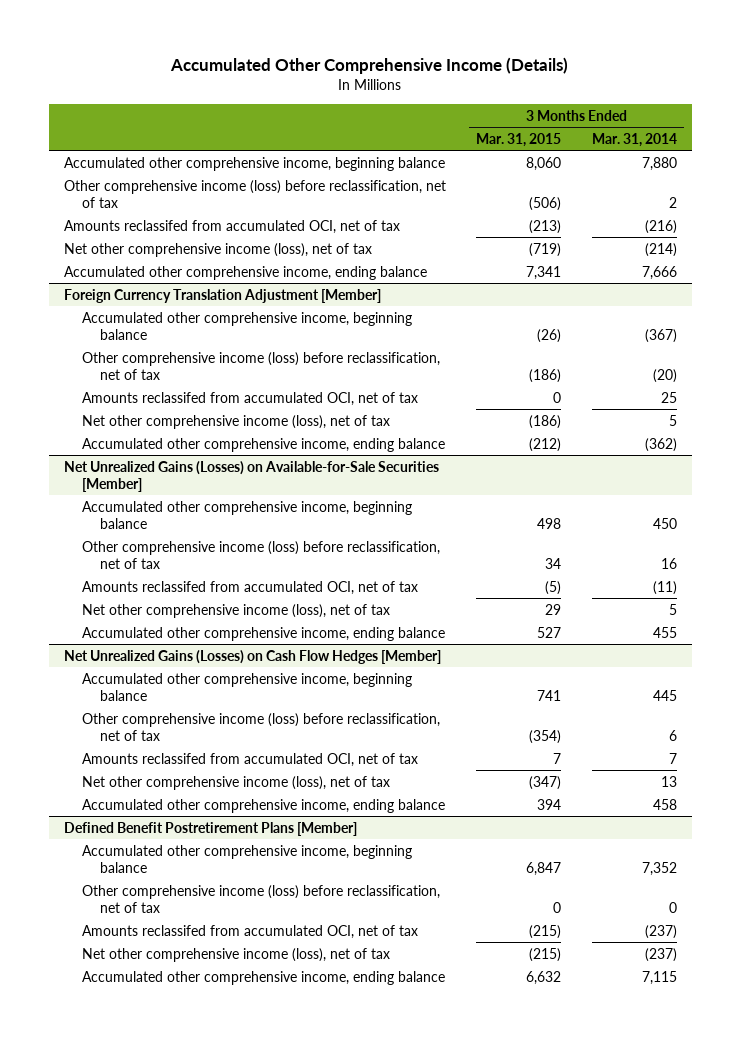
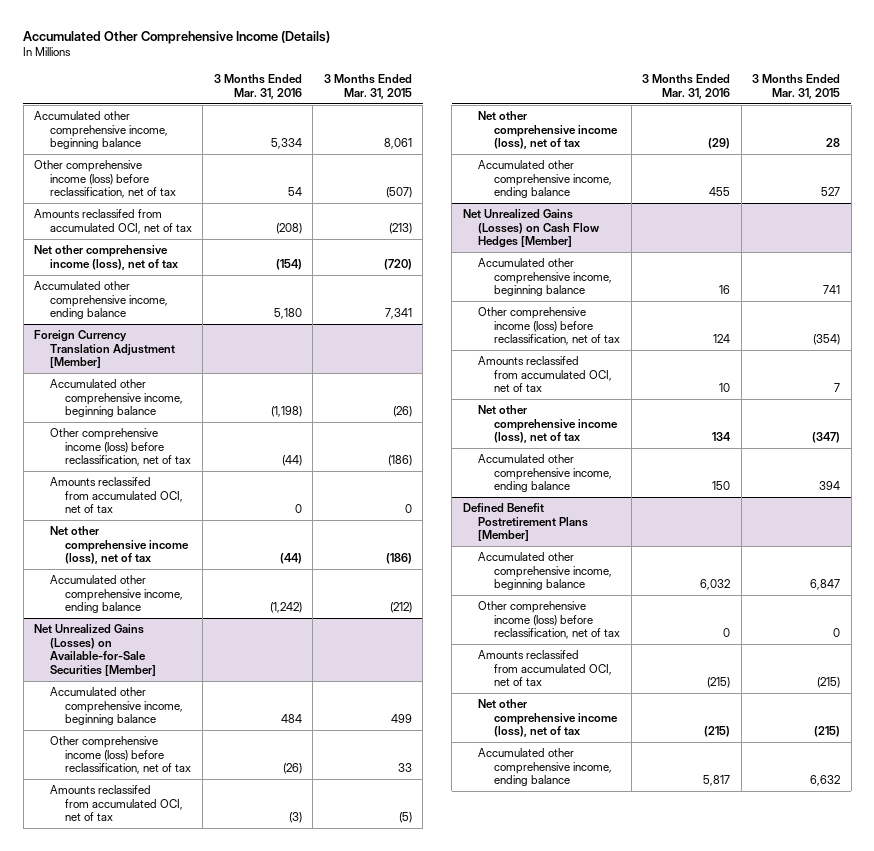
- | 3 Months Ended Mar. 31, 2015 | 3 Months Ended Mar. 31, 2014
+ | 3 Months Ended Mar. 31, 2016 | 3 Months Ended Mar. 31, 2015
- Accumulated other comprehensive income, beginning balance | 8,060 | 7,880
- Other comprehensive income (loss) before reclassification, net of tax | (506) | 2
+ Accumulated other comprehensive income, beginning balance | 5,334 | 8,061
+ Other comprehensive income (loss) before reclassification, net of tax | 54 | (507)
- Net other comprehensive income (loss), net of tax | (719) | (214)
+ Net other comprehensive income (loss), net of tax | (154) | (720)
@ Net Unrealized Gains (Losses) on Available-for-Sale Securities [Member]
- Accumulated other comprehensive income, beginning balance | 498 | 450
- Other comprehensive income (loss) before reclassification, net of tax | 34 | 16
+ Accumulated other comprehensive income, beginning balance | 484 | 499
+ Other comprehensive income (loss) before reclassification, net of tax | (26) | 33
- Net other comprehensive income (loss), net of tax | 29 | 5
+ Net other comprehensive income (loss), net of tax | (29) | 28

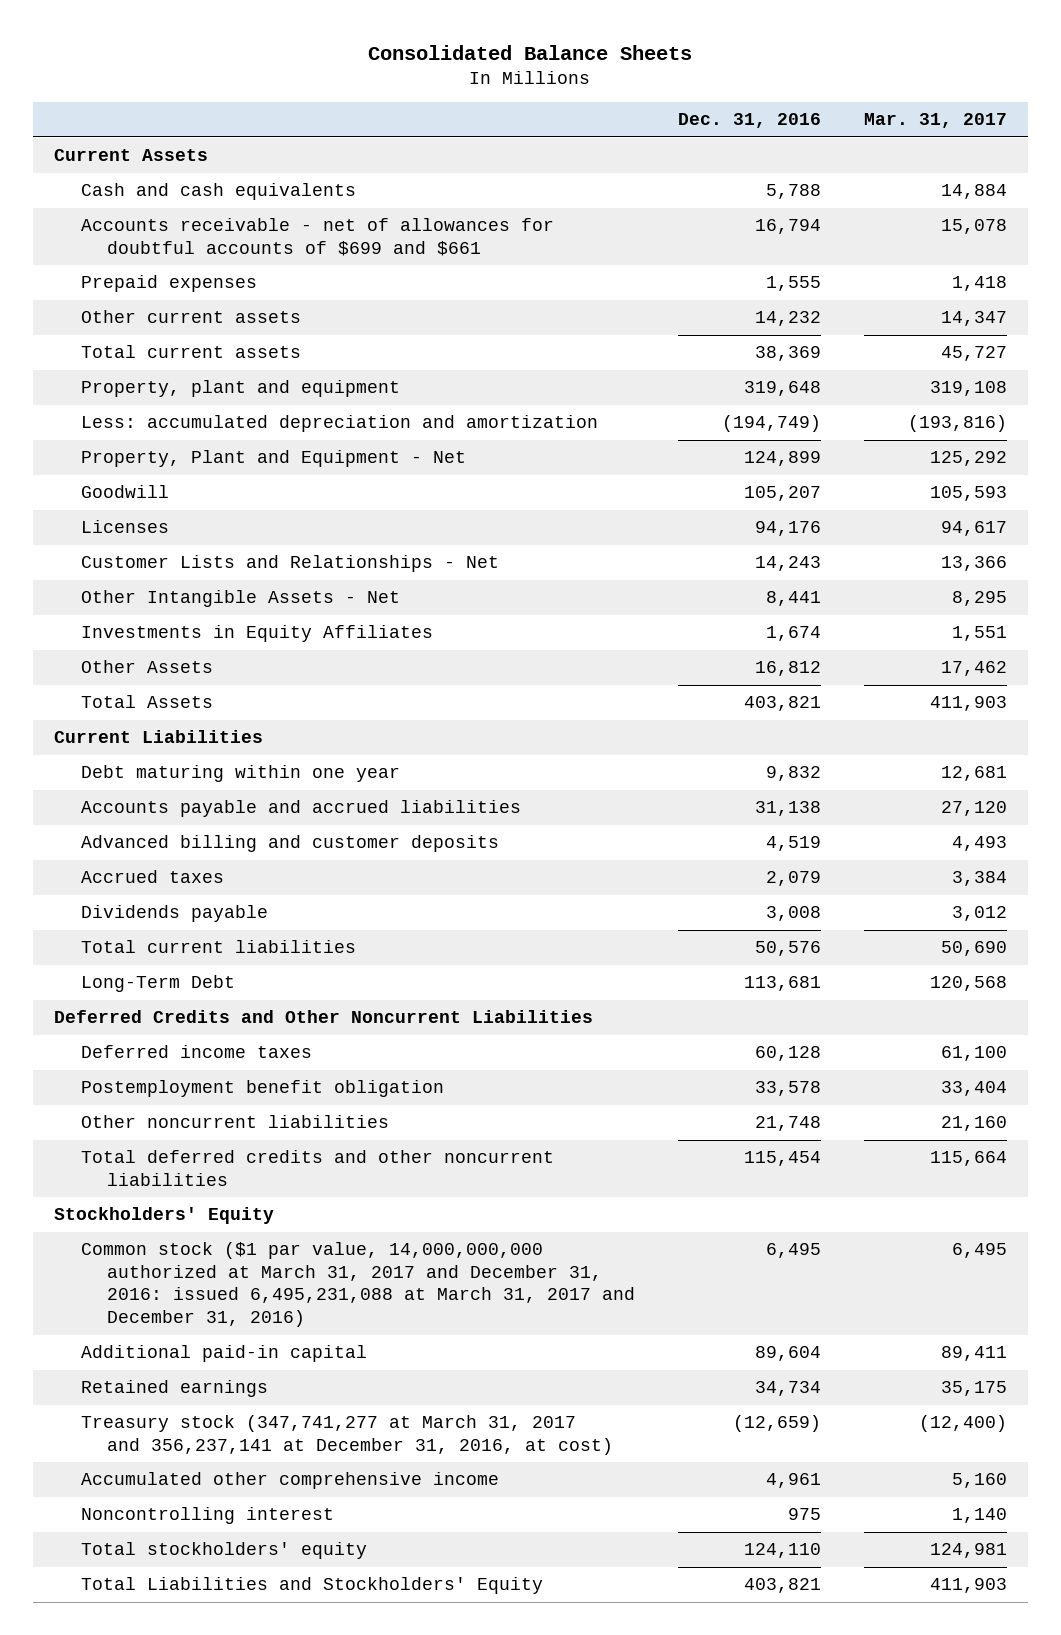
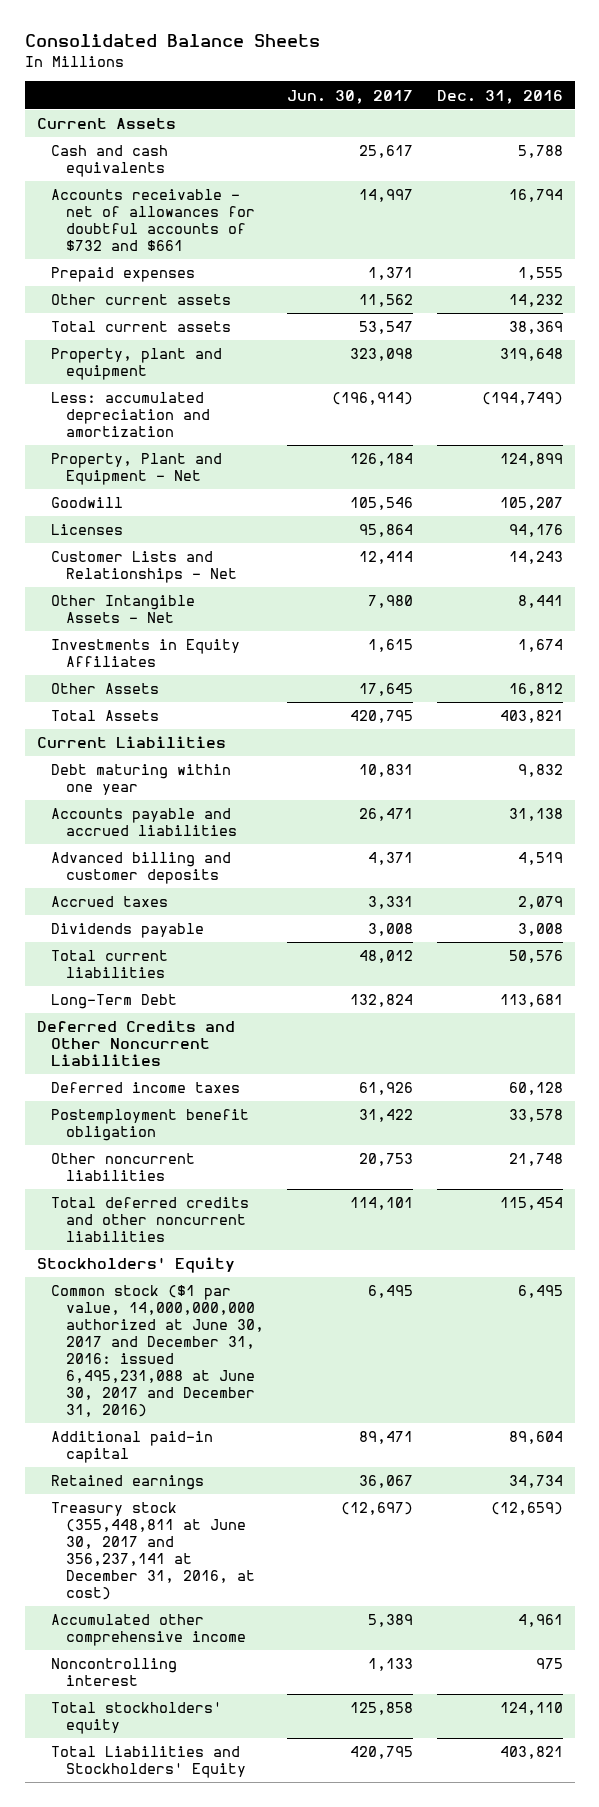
- | Dec. 31, 2016 | Mar. 31, 2017
+ | Jun. 30, 2017 | Dec. 31, 2016
- Accounts receivable - net of allowances for doubtful accounts of $699 and $661 | 16,794 | 15,078
+ Accounts receivable - net of allowances for doubtful accounts of $732 and $661 | 14,997 | 16,794
- Common stock ($1 par value, 14,000,000,000 authorized at March 31, 2017 and December 31, 2016: issued 6,495,231,088 at March 31, 2017 and December 31, 2016) | 6,495 | 6,495
+ Common stock ($1 par value, 14,000,000,000 authorized at June 30, 2017 and December 31, 2016: issued 6,495,231,088 at June 30, 2017 and December 31, 2016) | 6,495 | 6,495
- Treasury stock (347,741,277 at March 31, 2017 and 356,237,141 at December 31, 2016, at cost) | (12,659) | (12,400)
+ Treasury stock (355,448,811 at June 30, 2017 and 356,237,141 at December 31, 2016, at cost) | (12,697) | (12,659)

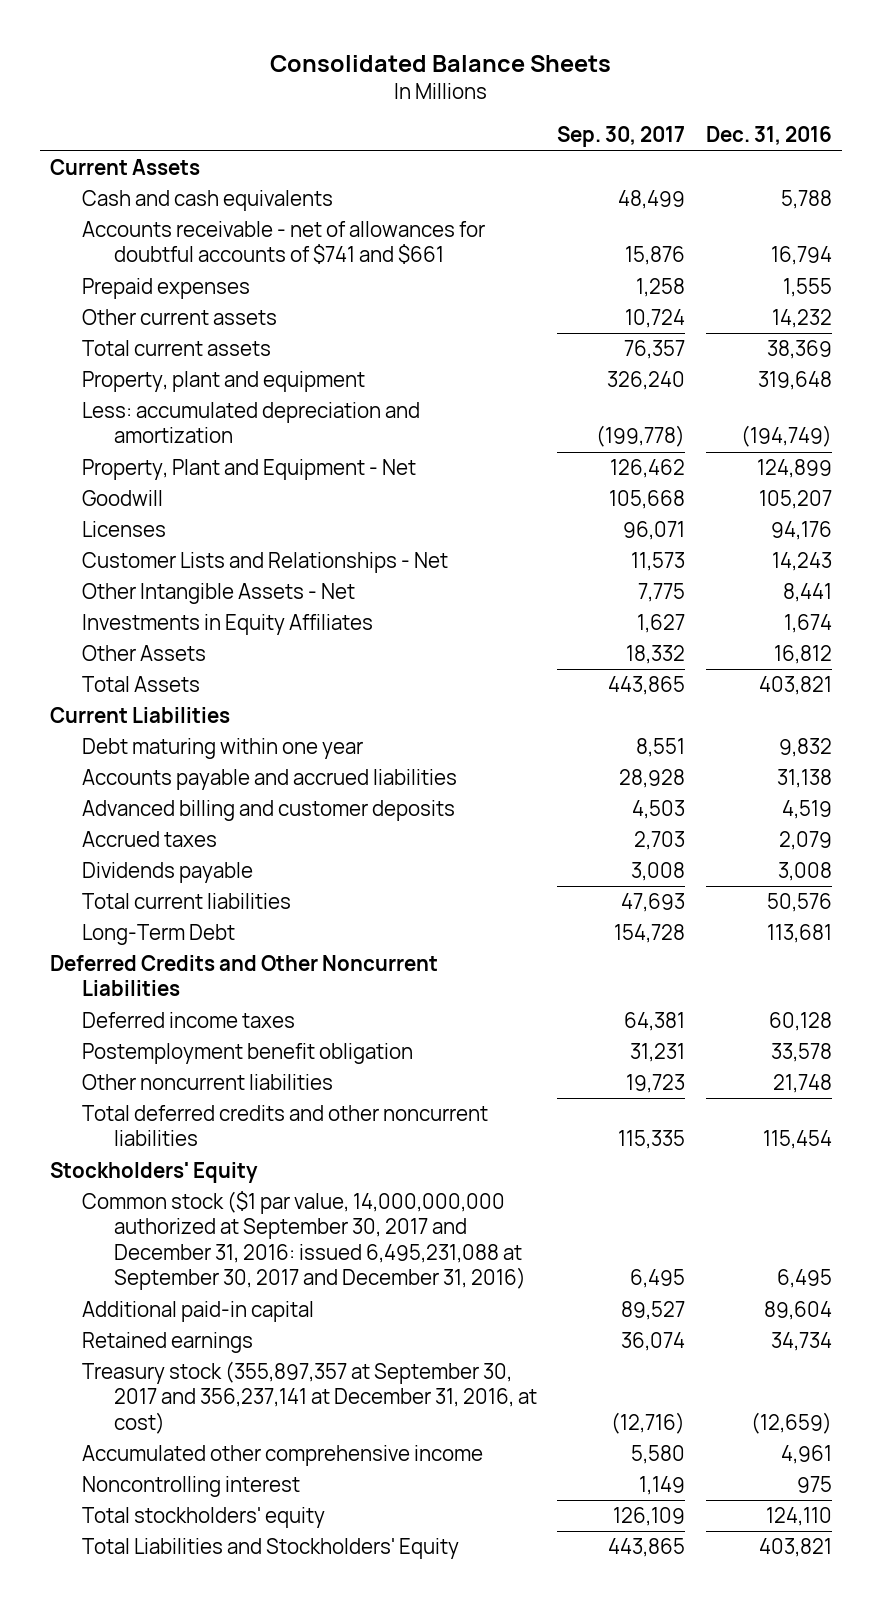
- | Jun. 30, 2017 | Dec. 31, 2016
+ | Sep. 30, 2017 | Dec. 31, 2016
- Accounts receivable - net of allowances for doubtful accounts of $732 and $661 | 14,997 | 16,794
+ Accounts receivable - net of allowances for doubtful accounts of $741 and $661 | 15,876 | 16,794
- Common stock ($1 par value, 14,000,000,000 authorized at June 30, 2017 and December 31, 2016: issued 6,495,231,088 at June 30, 2017 and December 31, 2016) | 6,495 | 6,495
+ Common stock ($1 par value, 14,000,000,000 authorized at September 30, 2017 and December 31, 2016: issued 6,495,231,088 at September 30, 2017 and December 31, 2016) | 6,495 | 6,495
- Treasury stock (355,448,811 at June 30, 2017 and 356,237,141 at December 31, 2016, at cost) | (12,697) | (12,659)
+ Treasury stock (355,897,357 at September 30, 2017 and 356,237,141 at December 31, 2016, at cost) | (12,716) | (12,659)

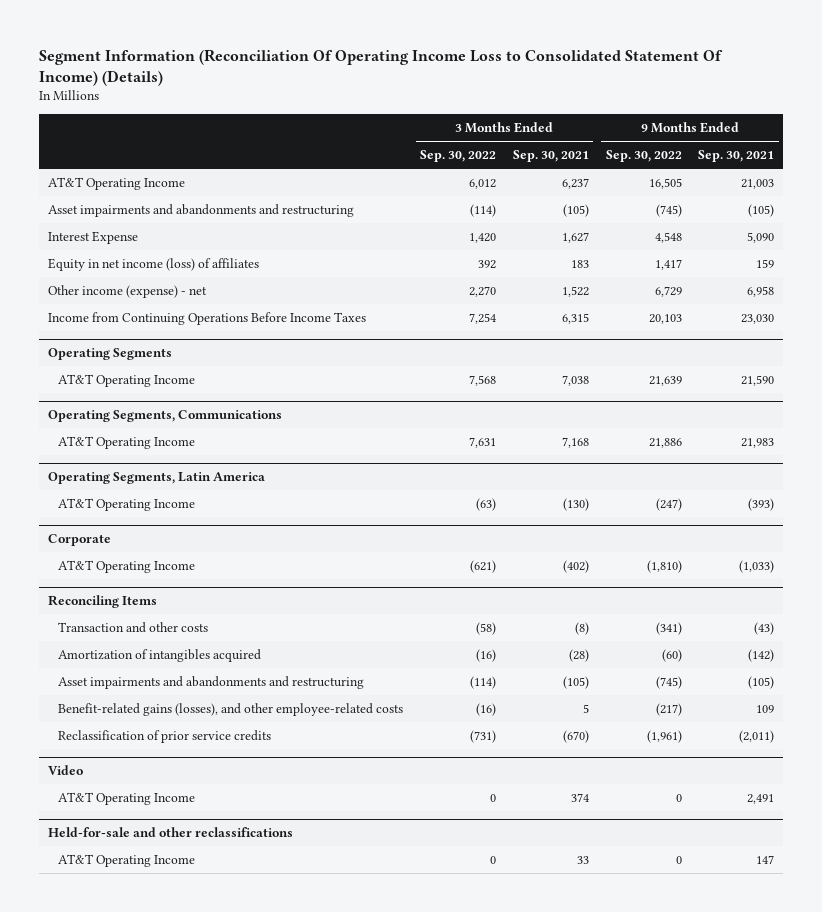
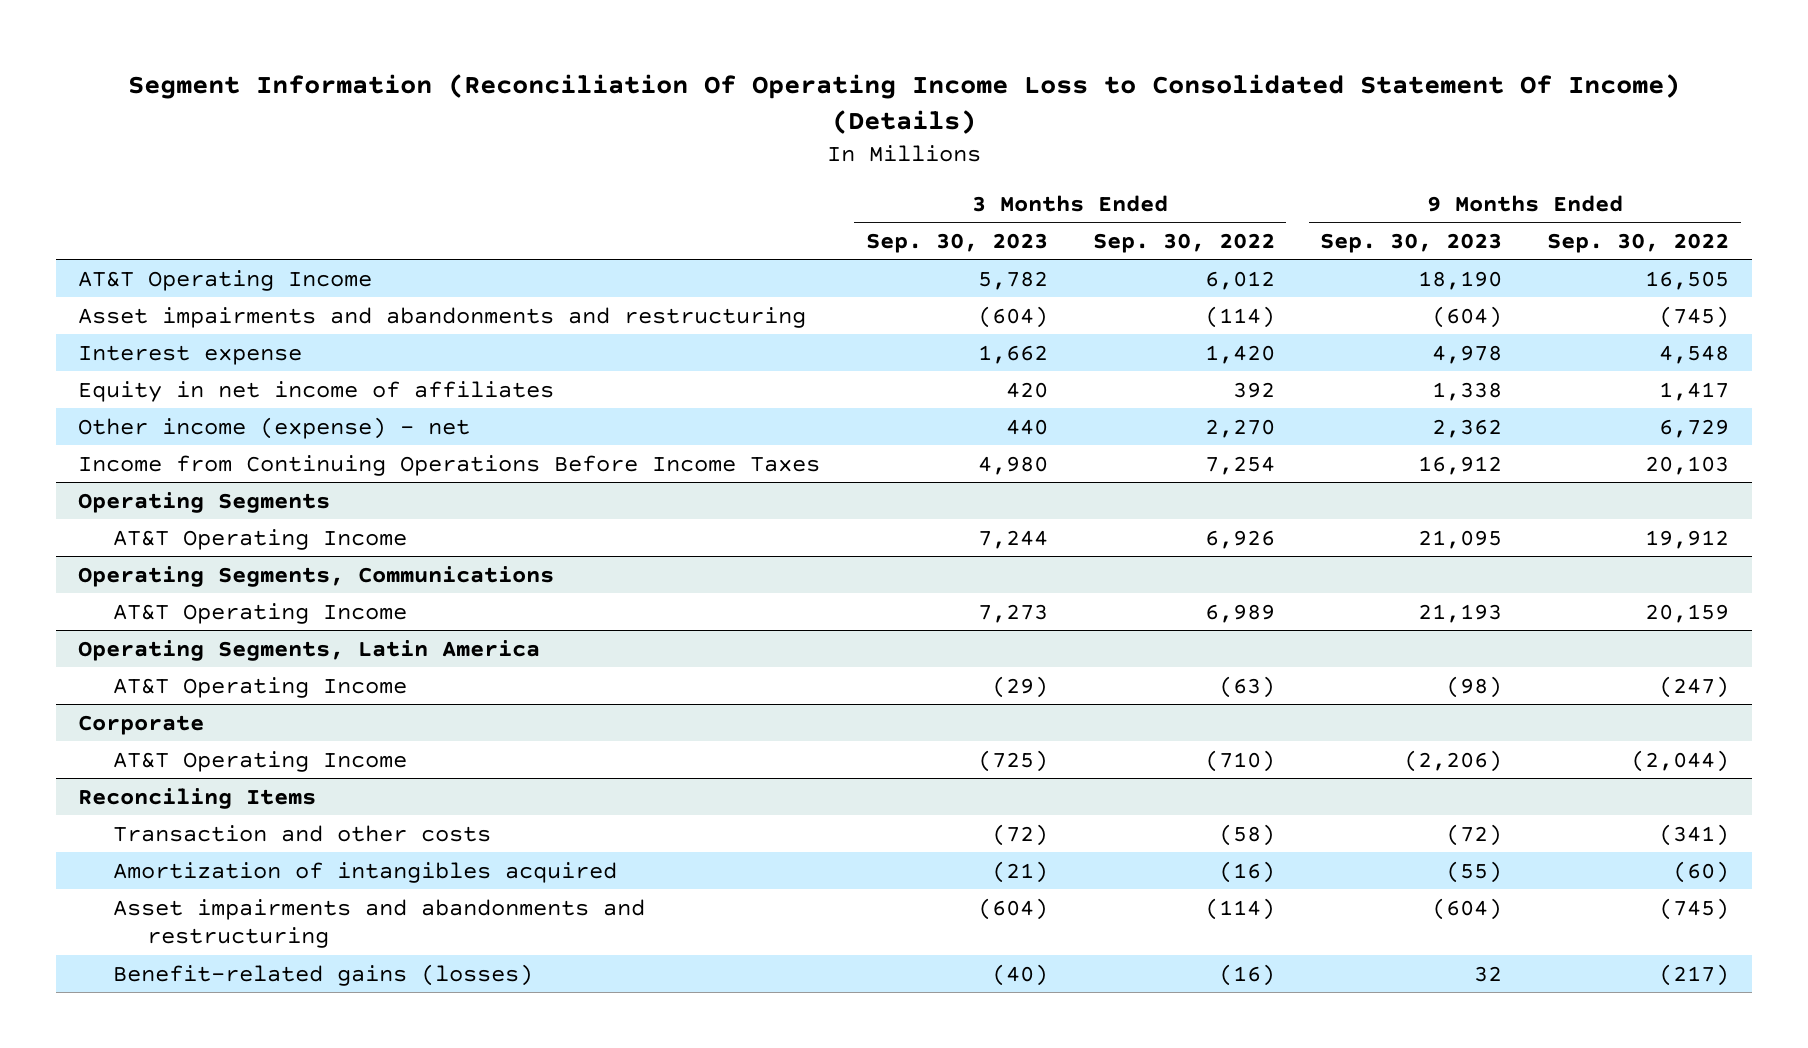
- | 3 Months Ended Sep. 30, 2022 | 3 Months Ended Sep. 30, 2021 | 9 Months Ended Sep. 30, 2022 | 9 Months Ended Sep. 30, 2021
+ | 3 Months Ended Sep. 30, 2023 | 3 Months Ended Sep. 30, 2022 | 9 Months Ended Sep. 30, 2023 | 9 Months Ended Sep. 30, 2022
- Interest Expense | 1,420 | 1,627 | 4,548 | 5,090
- Equity in net income (loss) of affiliates | 392 | 183 | 1,417 | 159
+ Interest expense | 1,662 | 1,420 | 4,978 | 4,548
+ Equity in net income of affiliates | 420 | 392 | 1,338 | 1,417
@ Operating Segments
- AT&T Operating Income | 7,568 | 7,038 | 21,639 | 21,590
+ AT&T Operating Income | 7,244 | 6,926 | 21,095 | 19,912
@ Operating Segments, Communications
- AT&T Operating Income | 7,631 | 7,168 | 21,886 | 21,983
+ AT&T Operating Income | 7,273 | 6,989 | 21,193 | 20,159
@ Corporate
- AT&T Operating Income | (621) | (402) | (1,810) | (1,033)
+ AT&T Operating Income | (725) | (710) | (2,206) | (2,044)
@ Reconciling Items
- Benefit-related gains (losses), and other employee-related costs | (16) | 5 | (217) | 109
- Reclassification of prior service credits | (731) | (670) | (1,961) | (2,011)
- Video
- AT&T Operating Income | 0 | 374 | 0 | 2,491
- Held-for-sale and other reclassifications
- AT&T Operating Income | 0 | 33 | 0 | 147
@ Reconciling Items
+ Benefit-related gains (losses) | (40) | (16) | 32 | (217)

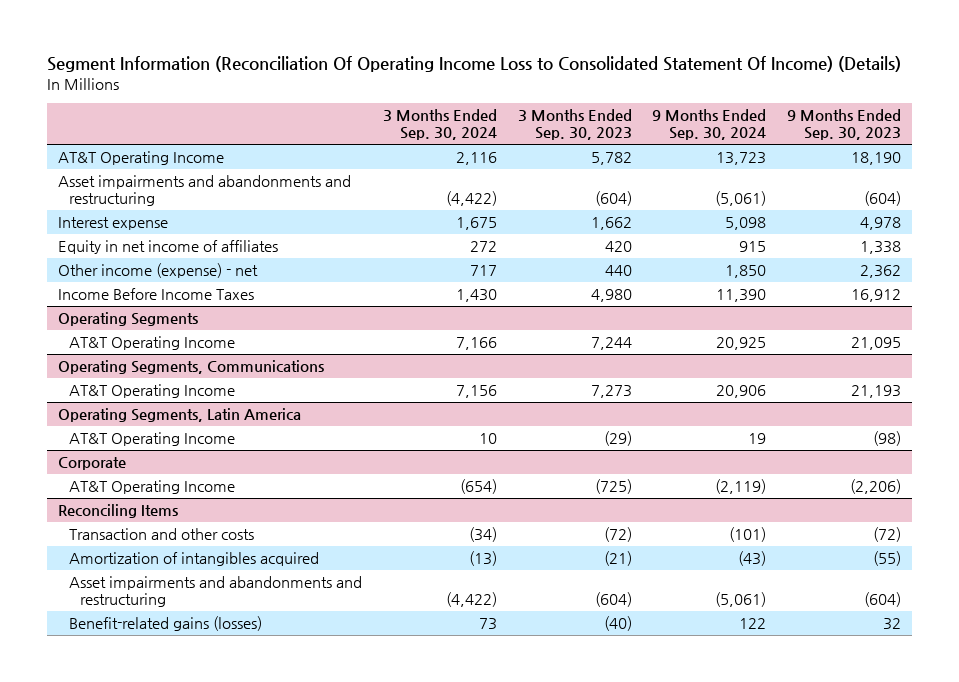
- | 3 Months Ended Sep. 30, 2023 | 3 Months Ended Sep. 30, 2022 | 9 Months Ended Sep. 30, 2023 | 9 Months Ended Sep. 30, 2022
+ | 3 Months Ended Sep. 30, 2024 | 3 Months Ended Sep. 30, 2023 | 9 Months Ended Sep. 30, 2024 | 9 Months Ended Sep. 30, 2023
- Income from Continuing Operations Before Income Taxes | 4,980 | 7,254 | 16,912 | 20,103
+ Income Before Income Taxes | 1,430 | 4,980 | 11,390 | 16,912

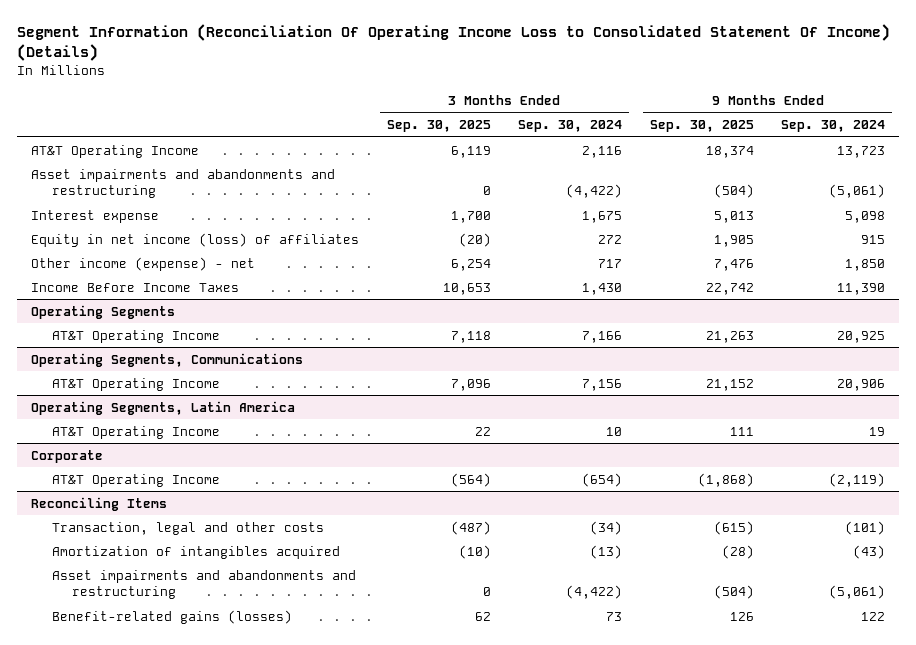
- | 3 Months Ended Sep. 30, 2024 | 3 Months Ended Sep. 30, 2023 | 9 Months Ended Sep. 30, 2024 | 9 Months Ended Sep. 30, 2023
+ | 3 Months Ended Sep. 30, 2025 | 3 Months Ended Sep. 30, 2024 | 9 Months Ended Sep. 30, 2025 | 9 Months Ended Sep. 30, 2024
- Equity in net income of affiliates | 272 | 420 | 915 | 1,338
+ Equity in net income (loss) of affiliates | (20) | 272 | 1,905 | 915
@ Reconciling Items
- Transaction and other costs | (34) | (72) | (101) | (72)
+ Transaction, legal and other costs | (487) | (34) | (615) | (101)

